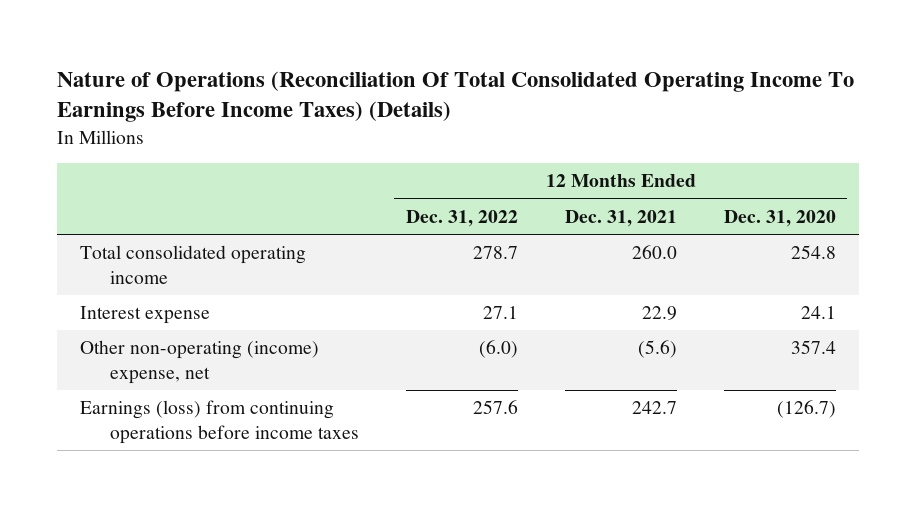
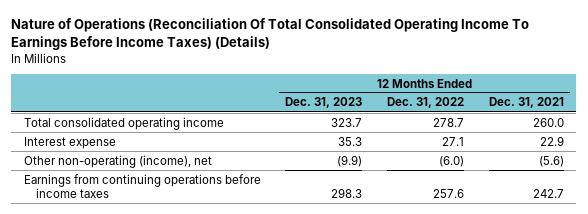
- | 12 Months Ended Dec. 31, 2022 | 12 Months Ended Dec. 31, 2021 | 12 Months Ended Dec. 31, 2020
+ | 12 Months Ended Dec. 31, 2023 | 12 Months Ended Dec. 31, 2022 | 12 Months Ended Dec. 31, 2021
- Other non-operating (income) expense, net | (6.0) | (5.6) | 357.4
- Earnings (loss) from continuing operations before income taxes | 257.6 | 242.7 | (126.7)
+ Other non-operating (income), net | (9.9) | (6.0) | (5.6)
+ Earnings from continuing operations before income taxes | 298.3 | 257.6 | 242.7

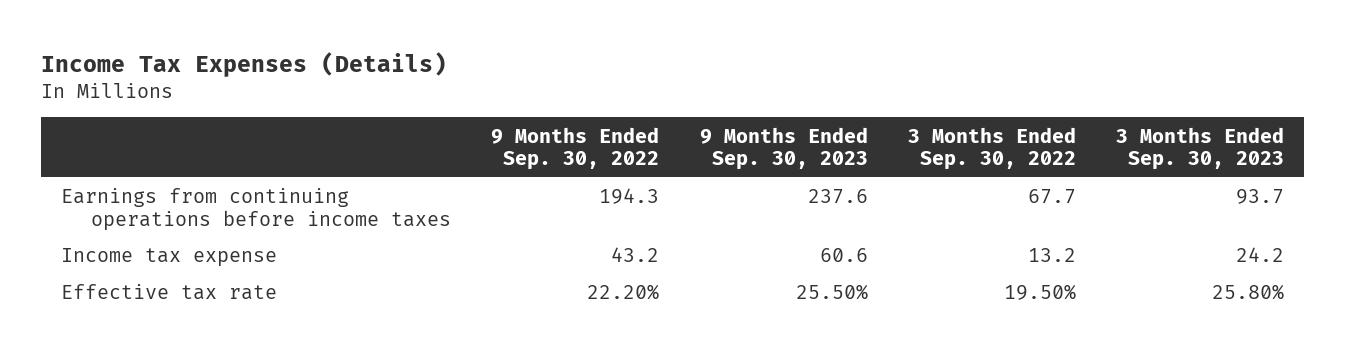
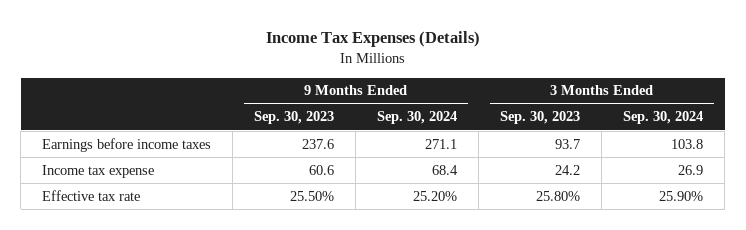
- | 9 Months Ended Sep. 30, 2022 | 9 Months Ended Sep. 30, 2023 | 3 Months Ended Sep. 30, 2022 | 3 Months Ended Sep. 30, 2023
+ | 9 Months Ended Sep. 30, 2023 | 9 Months Ended Sep. 30, 2024 | 3 Months Ended Sep. 30, 2023 | 3 Months Ended Sep. 30, 2024
- Earnings from continuing operations before income taxes | 194.3 | 237.6 | 67.7 | 93.7
+ Earnings before income taxes | 237.6 | 271.1 | 93.7 | 103.8

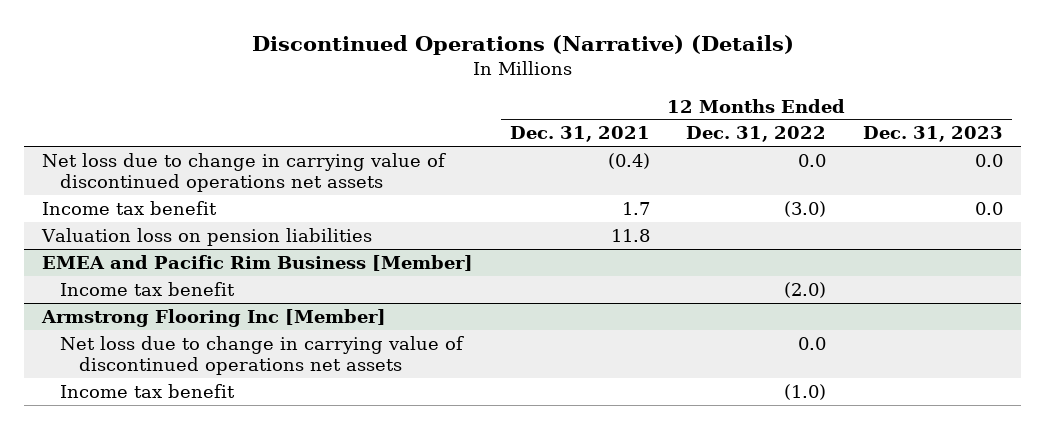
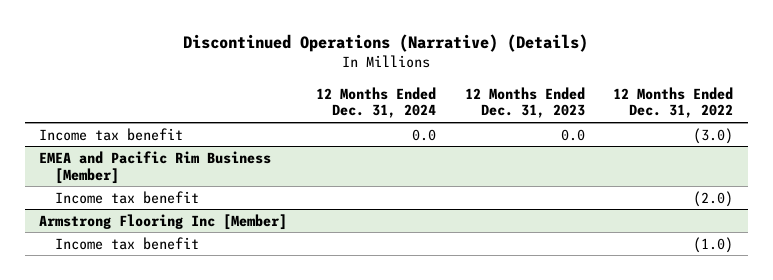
- | 12 Months Ended Dec. 31, 2021 | 12 Months Ended Dec. 31, 2022 | 12 Months Ended Dec. 31, 2023
+ | 12 Months Ended Dec. 31, 2024 | 12 Months Ended Dec. 31, 2023 | 12 Months Ended Dec. 31, 2022
- Net loss due to change in carrying value of discontinued operations net assets | (0.4) | 0.0 | 0.0
- Valuation loss on pension liabilities | 11.8 | |
@ Armstrong Flooring Inc [Member]
- Net loss due to change in carrying value of discontinued operations net assets | | 0.0 |

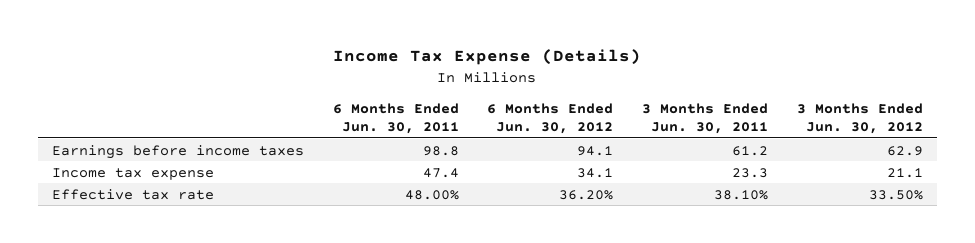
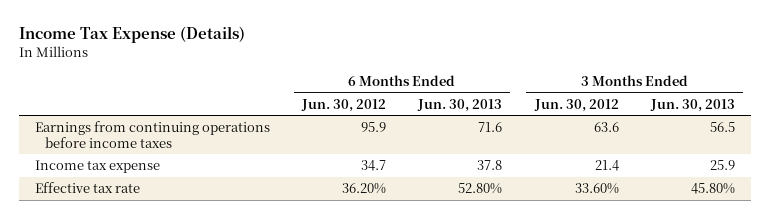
- | 6 Months Ended Jun. 30, 2011 | 6 Months Ended Jun. 30, 2012 | 3 Months Ended Jun. 30, 2011 | 3 Months Ended Jun. 30, 2012
+ | 6 Months Ended Jun. 30, 2012 | 6 Months Ended Jun. 30, 2013 | 3 Months Ended Jun. 30, 2012 | 3 Months Ended Jun. 30, 2013
- Earnings before income taxes | 98.8 | 94.1 | 61.2 | 62.9
- Income tax expense | 47.4 | 34.1 | 23.3 | 21.1
- Effective tax rate | 48.00% | 36.20% | 38.10% | 33.50%
+ Earnings from continuing operations before income taxes | 95.9 | 71.6 | 63.6 | 56.5
+ Income tax expense | 34.7 | 37.8 | 21.4 | 25.9
+ Effective tax rate | 36.20% | 52.80% | 33.60% | 45.80%

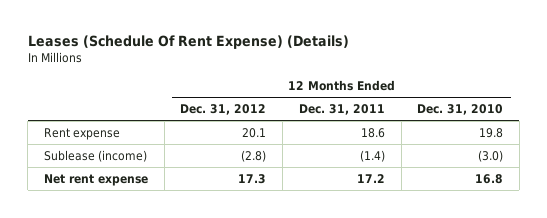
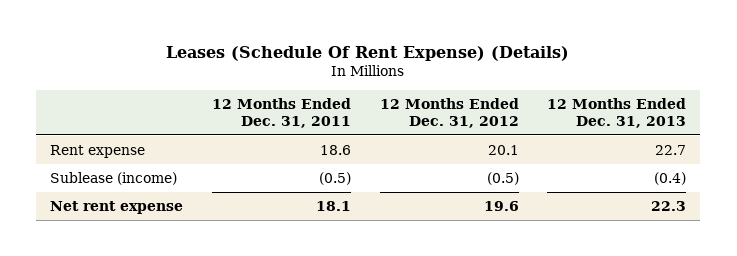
- | 12 Months Ended Dec. 31, 2012 | 12 Months Ended Dec. 31, 2011 | 12 Months Ended Dec. 31, 2010
+ | 12 Months Ended Dec. 31, 2011 | 12 Months Ended Dec. 31, 2012 | 12 Months Ended Dec. 31, 2013
- Sublease (income) | (2.8) | (1.4) | (3.0)
- Net rent expense | 17.3 | 17.2 | 16.8
+ Sublease (income) | (0.5) | (0.5) | (0.4)
+ Net rent expense | 18.1 | 19.6 | 22.3

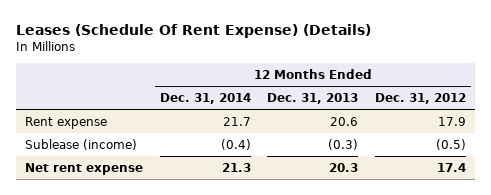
- | 12 Months Ended Dec. 31, 2011 | 12 Months Ended Dec. 31, 2012 | 12 Months Ended Dec. 31, 2013
+ | 12 Months Ended Dec. 31, 2014 | 12 Months Ended Dec. 31, 2013 | 12 Months Ended Dec. 31, 2012
- Rent expense | 18.6 | 20.1 | 22.7
- Sublease (income) | (0.5) | (0.5) | (0.4)
- Net rent expense | 18.1 | 19.6 | 22.3
+ Rent expense | 21.7 | 20.6 | 17.9
+ Sublease (income) | (0.4) | (0.3) | (0.5)
+ Net rent expense | 21.3 | 20.3 | 17.4

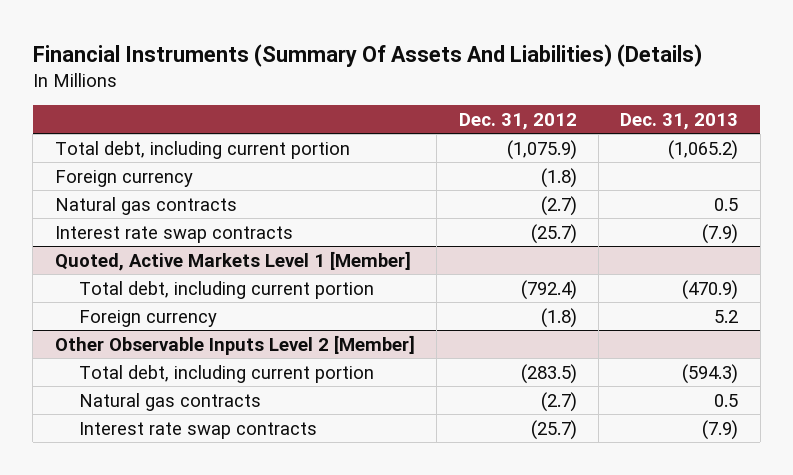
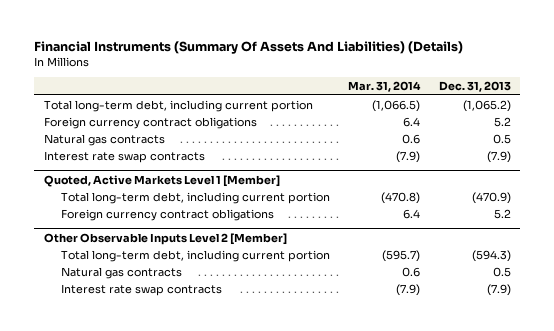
- | Dec. 31, 2012 | Dec. 31, 2013
+ | Mar. 31, 2014 | Dec. 31, 2013
- Total debt, including current portion | (1,075.9) | (1,065.2)
- Foreign currency | (1.8) |
+ Total long-term debt, including current portion | (1,066.5) | (1,065.2)
+ Foreign currency contract obligations | 6.4 | 5.2
@ Quoted, Active Markets Level 1 [Member]
- Total debt, including current portion | (792.4) | (470.9)
- Foreign currency | (1.8) | 5.2
+ Total long-term debt, including current portion | (470.8) | (470.9)
+ Foreign currency contract obligations | 6.4 | 5.2
@ Other Observable Inputs Level 2 [Member]
- Total debt, including current portion | (283.5) | (594.3)
+ Total long-term debt, including current portion | (595.7) | (594.3)

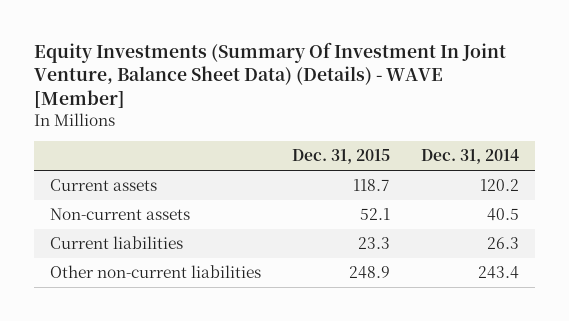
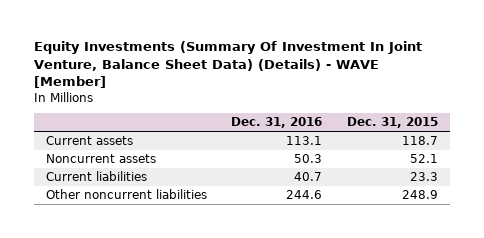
- | Dec. 31, 2015 | Dec. 31, 2014
+ | Dec. 31, 2016 | Dec. 31, 2015
- Non-current assets | 52.1 | 40.5
+ Noncurrent assets | 50.3 | 52.1
- Other non-current liabilities | 248.9 | 243.4
+ Other noncurrent liabilities | 244.6 | 248.9

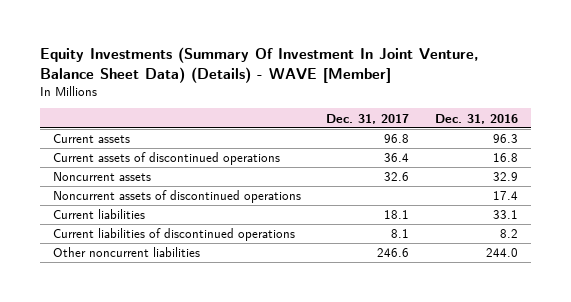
- | Dec. 31, 2016 | Dec. 31, 2015
+ | Dec. 31, 2017 | Dec. 31, 2016
- Current assets | 113.1 | 118.7
- Noncurrent assets | 50.3 | 52.1
- Current liabilities | 40.7 | 23.3
- Other noncurrent liabilities | 244.6 | 248.9
+ Current assets | 96.8 | 96.3
+ Current assets of discontinued operations | 36.4 | 16.8
+ Noncurrent assets | 32.6 | 32.9
+ Noncurrent assets of discontinued operations | | 17.4
+ Current liabilities | 18.1 | 33.1
+ Current liabilities of discontinued operations | 8.1 | 8.2
+ Other noncurrent liabilities | 246.6 | 244.0

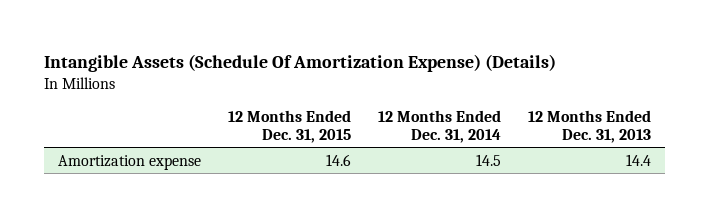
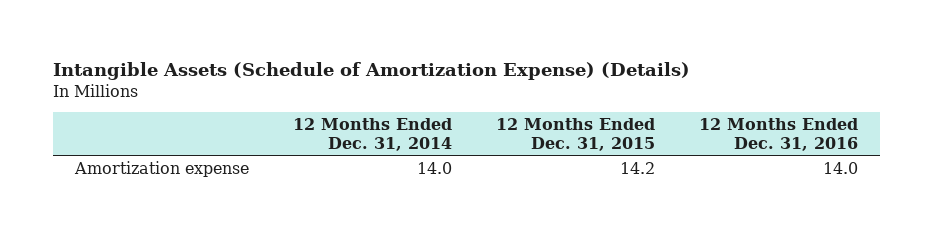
- Intangible Assets (Schedule Of Amortization Expense) (Details)
+ Intangible Assets (Schedule of Amortization Expense) (Details)
- | 12 Months Ended Dec. 31, 2015 | 12 Months Ended Dec. 31, 2014 | 12 Months Ended Dec. 31, 2013
+ | 12 Months Ended Dec. 31, 2014 | 12 Months Ended Dec. 31, 2015 | 12 Months Ended Dec. 31, 2016
- Amortization expense | 14.6 | 14.5 | 14.4
+ Amortization expense | 14.0 | 14.2 | 14.0

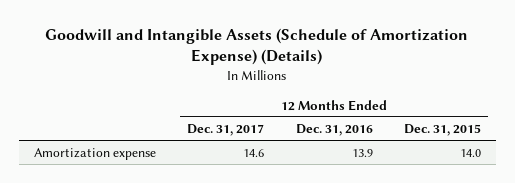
- Intangible Assets (Schedule of Amortization Expense) (Details)
+ Goodwill and Intangible Assets (Schedule of Amortization Expense) (Details)
- | 12 Months Ended Dec. 31, 2014 | 12 Months Ended Dec. 31, 2015 | 12 Months Ended Dec. 31, 2016
+ | 12 Months Ended Dec. 31, 2017 | 12 Months Ended Dec. 31, 2016 | 12 Months Ended Dec. 31, 2015
- Amortization expense | 14.0 | 14.2 | 14.0
+ Amortization expense | 14.6 | 13.9 | 14.0

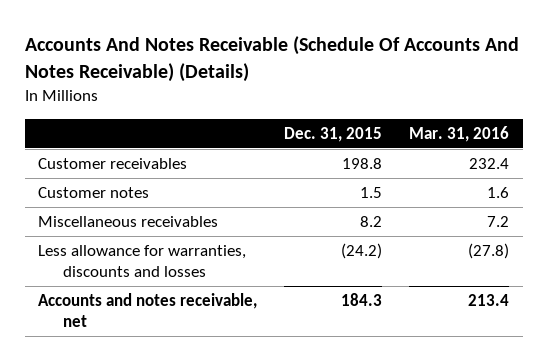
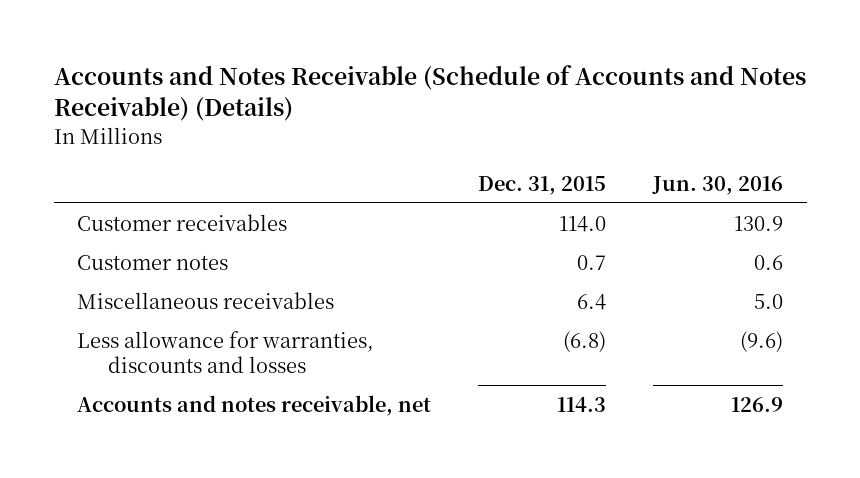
- Accounts And Notes Receivable (Schedule Of Accounts And Notes Receivable) (Details)
+ Accounts and Notes Receivable (Schedule of Accounts and Notes Receivable) (Details)
- | Dec. 31, 2015 | Mar. 31, 2016
+ | Dec. 31, 2015 | Jun. 30, 2016
- Customer receivables | 198.8 | 232.4
- Customer notes | 1.5 | 1.6
- Miscellaneous receivables | 8.2 | 7.2
- Less allowance for warranties, discounts and losses | (24.2) | (27.8)
- Accounts and notes receivable, net | 184.3 | 213.4
+ Customer receivables | 114.0 | 130.9
+ Customer notes | 0.7 | 0.6
+ Miscellaneous receivables | 6.4 | 5.0
+ Less allowance for warranties, discounts and losses | (6.8) | (9.6)
+ Accounts and notes receivable, net | 114.3 | 126.9

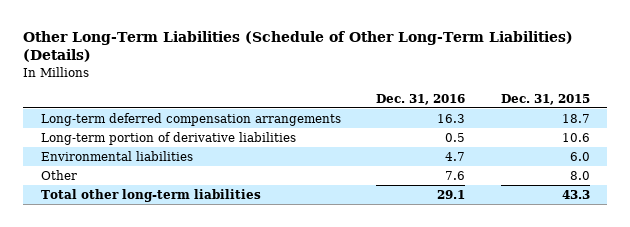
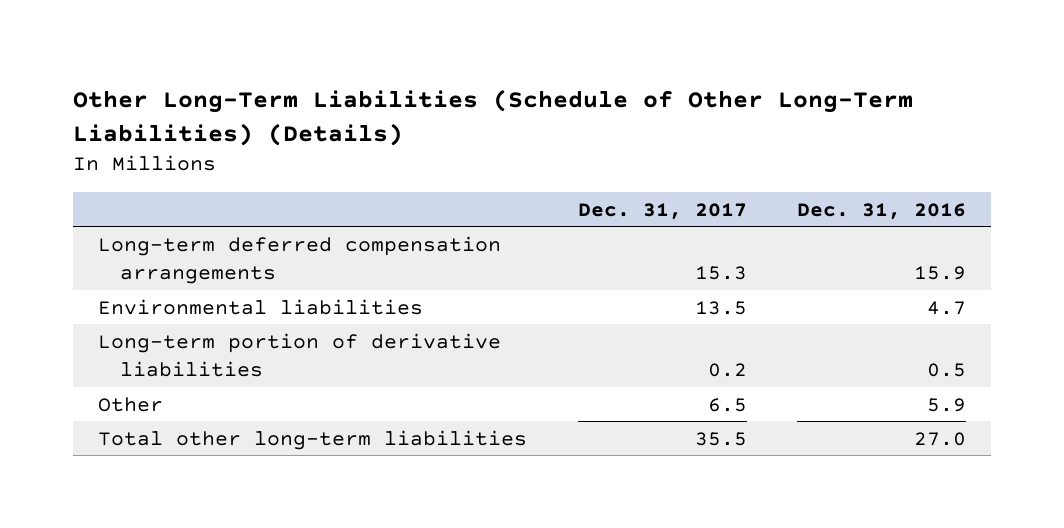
- | Dec. 31, 2016 | Dec. 31, 2015
+ | Dec. 31, 2017 | Dec. 31, 2016
- Long-term deferred compensation arrangements | 16.3 | 18.7
+ Long-term deferred compensation arrangements | 15.3 | 15.9
- Other | 7.6 | 8.0
- Total other long-term liabilities | 29.1 | 43.3
moved down: Long-term portion of derivative liabilities | 0.2 | 0.5
+ Other | 6.5 | 5.9
+ Total other long-term liabilities | 35.5 | 27.0

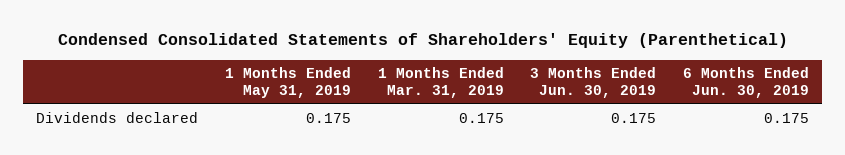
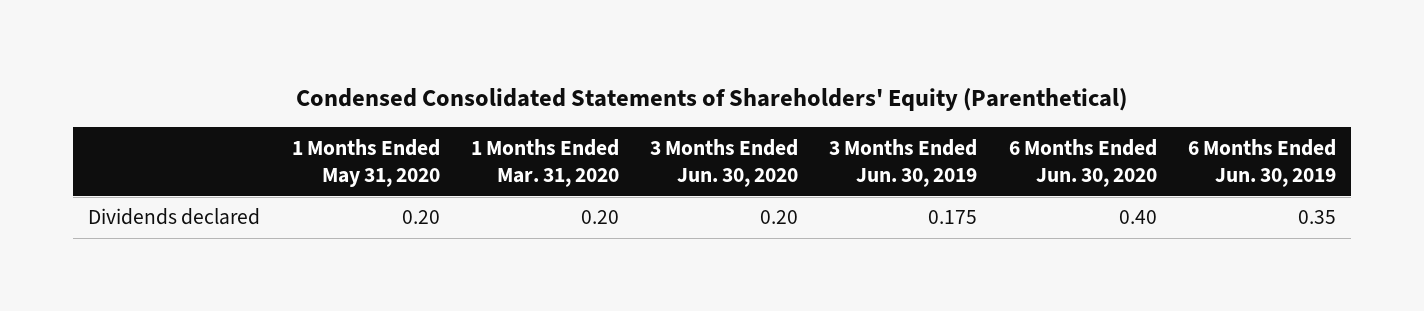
- | 1 Months Ended May 31, 2019 | 1 Months Ended Mar. 31, 2019 | 3 Months Ended Jun. 30, 2019 | 6 Months Ended Jun. 30, 2019
+ | 1 Months Ended May 31, 2020 | 1 Months Ended Mar. 31, 2020 | 3 Months Ended Jun. 30, 2020 | 3 Months Ended Jun. 30, 2019 | 6 Months Ended Jun. 30, 2020 | 6 Months Ended Jun. 30, 2019
- Dividends declared | 0.175 | 0.175 | 0.175 | 0.175
+ Dividends declared | 0.20 | 0.20 | 0.20 | 0.175 | 0.40 | 0.35

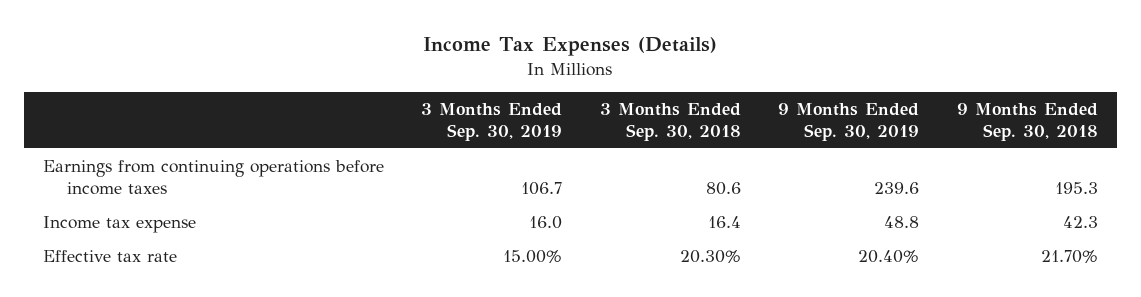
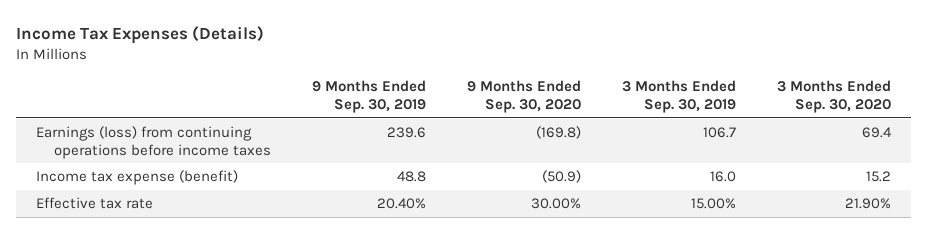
- | 3 Months Ended Sep. 30, 2019 | 3 Months Ended Sep. 30, 2018 | 9 Months Ended Sep. 30, 2019 | 9 Months Ended Sep. 30, 2018
+ | 9 Months Ended Sep. 30, 2019 | 9 Months Ended Sep. 30, 2020 | 3 Months Ended Sep. 30, 2019 | 3 Months Ended Sep. 30, 2020
- Earnings from continuing operations before income taxes | 106.7 | 80.6 | 239.6 | 195.3
- Income tax expense | 16.0 | 16.4 | 48.8 | 42.3
+ Earnings (loss) from continuing operations before income taxes | 239.6 | (169.8) | 106.7 | 69.4
+ Income tax expense (benefit) | 48.8 | (50.9) | 16.0 | 15.2

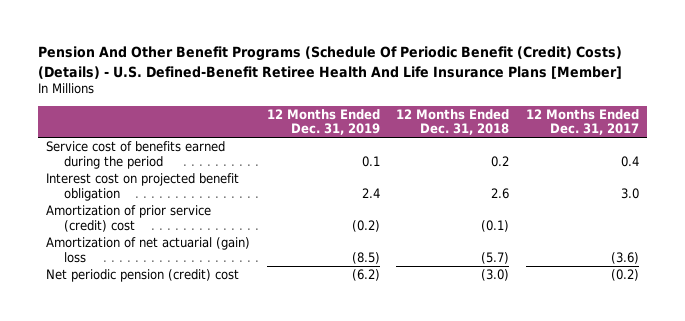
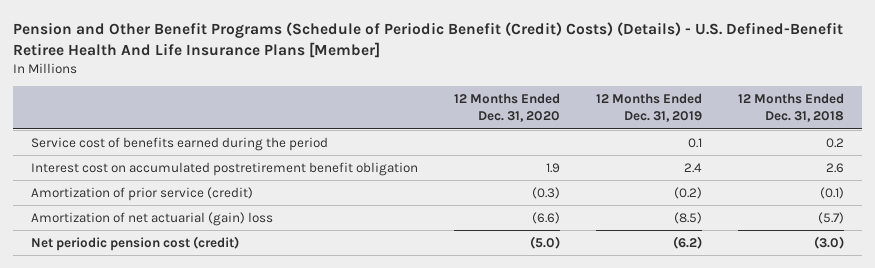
- Pension And Other Benefit Programs (Schedule Of Periodic Benefit (Credit) Costs) (Details) - U.S. Defined-Benefit Retiree Health And Life Insurance Plans [Member]
+ Pension and Other Benefit Programs (Schedule of Periodic Benefit (Credit) Costs) (Details) - U.S. Defined-Benefit Retiree Health And Life Insurance Plans [Member]
- | 12 Months Ended Dec. 31, 2019 | 12 Months Ended Dec. 31, 2018 | 12 Months Ended Dec. 31, 2017
+ | 12 Months Ended Dec. 31, 2020 | 12 Months Ended Dec. 31, 2019 | 12 Months Ended Dec. 31, 2018
- Interest cost on projected benefit obligation | 2.4 | 2.6 | 3.0
- Amortization of prior service (credit) cost | (0.2) | (0.1) |
+ Interest cost on accumulated postretirement benefit obligation | 1.9 | 2.4 | 2.6
+ Amortization of prior service (credit) | (0.3) | (0.2) | (0.1)
- Net periodic pension (credit) cost | (6.2) | (3.0) | (0.2)
+ Net periodic pension cost (credit) | (5.0) | (6.2) | (3.0)

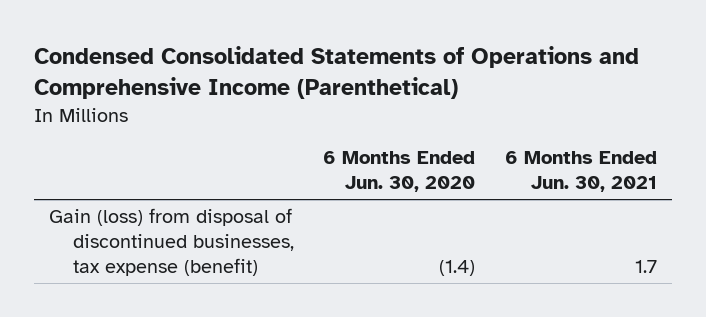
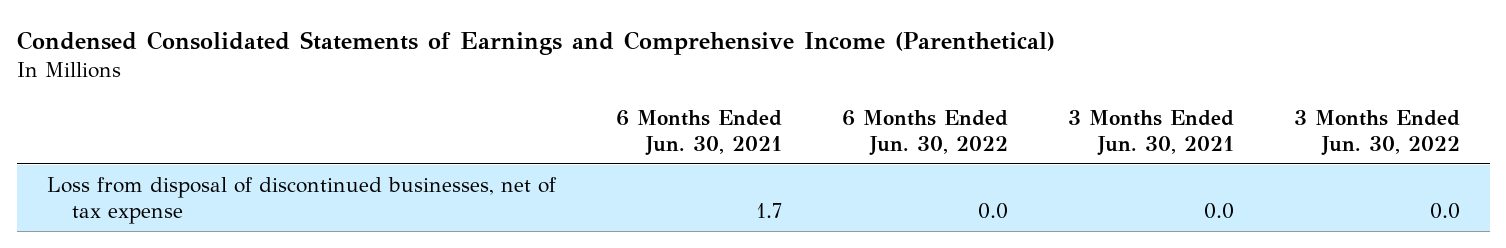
- Condensed Consolidated Statements of Operations and Comprehensive Income (Parenthetical)
+ Condensed Consolidated Statements of Earnings and Comprehensive Income (Parenthetical)
- | 6 Months Ended Jun. 30, 2020 | 6 Months Ended Jun. 30, 2021
+ | 6 Months Ended Jun. 30, 2021 | 6 Months Ended Jun. 30, 2022 | 3 Months Ended Jun. 30, 2021 | 3 Months Ended Jun. 30, 2022
- Gain (loss) from disposal of discontinued businesses, tax expense (benefit) | (1.4) | 1.7
+ Loss from disposal of discontinued businesses, net of tax expense | 1.7 | 0.0 | 0.0 | 0.0

